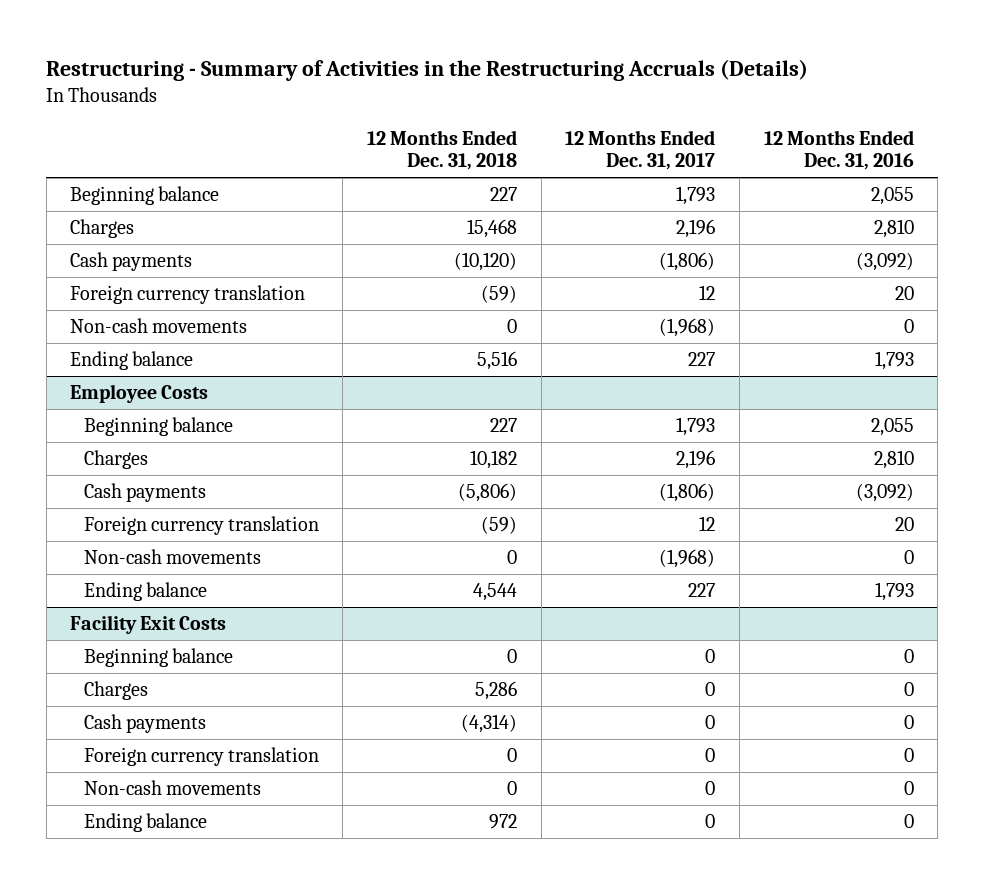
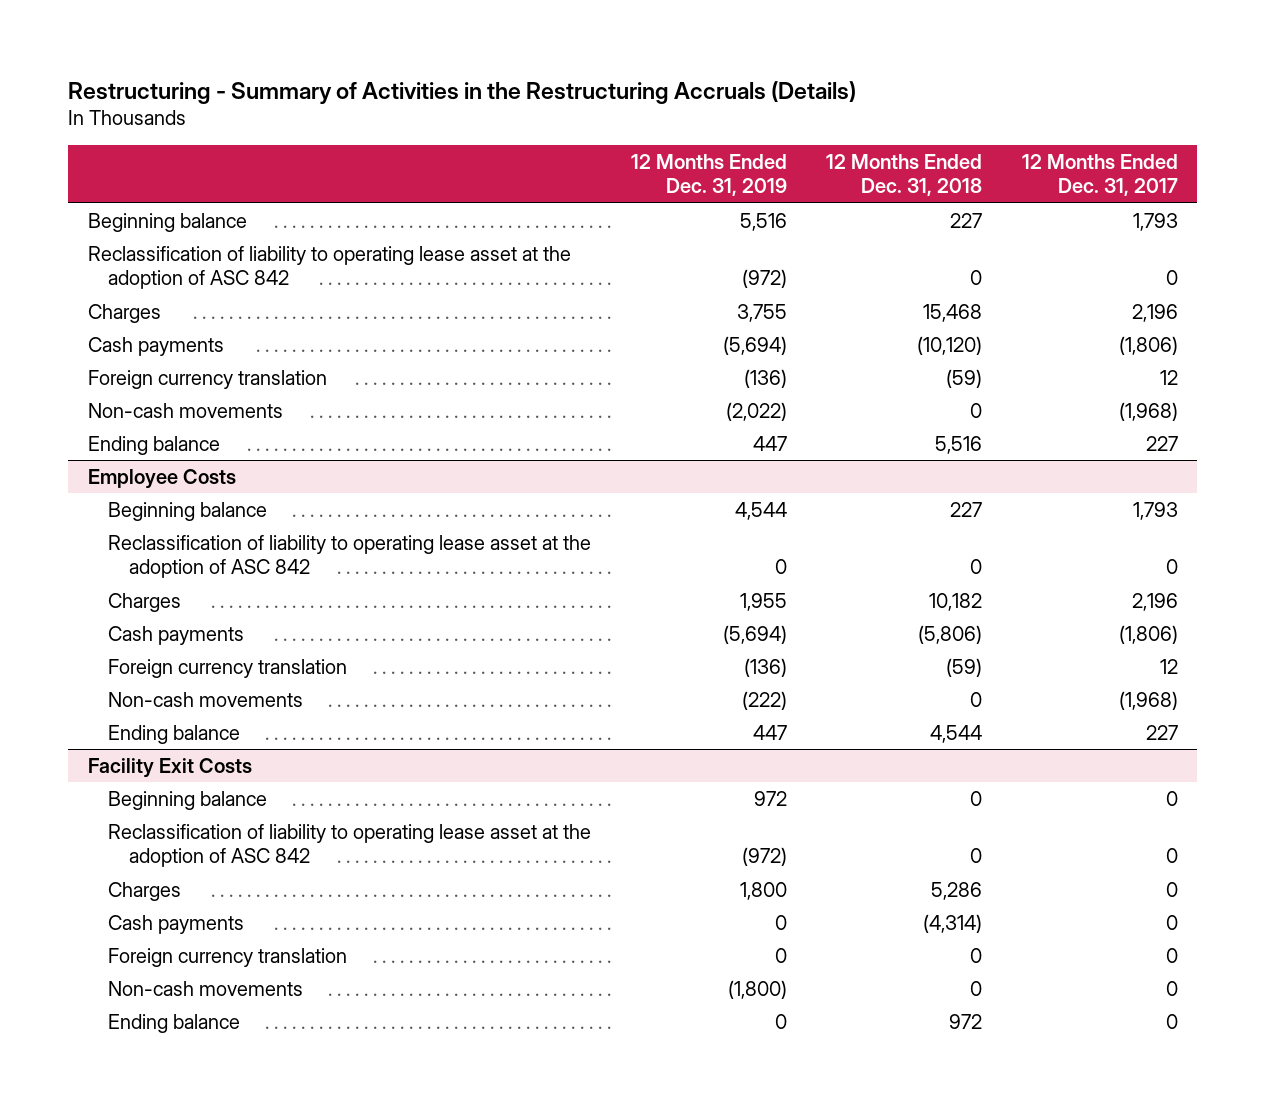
- | 12 Months Ended Dec. 31, 2018 | 12 Months Ended Dec. 31, 2017 | 12 Months Ended Dec. 31, 2016
+ | 12 Months Ended Dec. 31, 2019 | 12 Months Ended Dec. 31, 2018 | 12 Months Ended Dec. 31, 2017
+ Reclassification of liability to operating lease asset at the adoption of ASC 842 | (972) | 0 | 0
@ Employee Costs
+ Reclassification of liability to operating lease asset at the adoption of ASC 842 | 0 | 0 | 0
@ Facility Exit Costs
+ Reclassification of liability to operating lease asset at the adoption of ASC 842 | (972) | 0 | 0

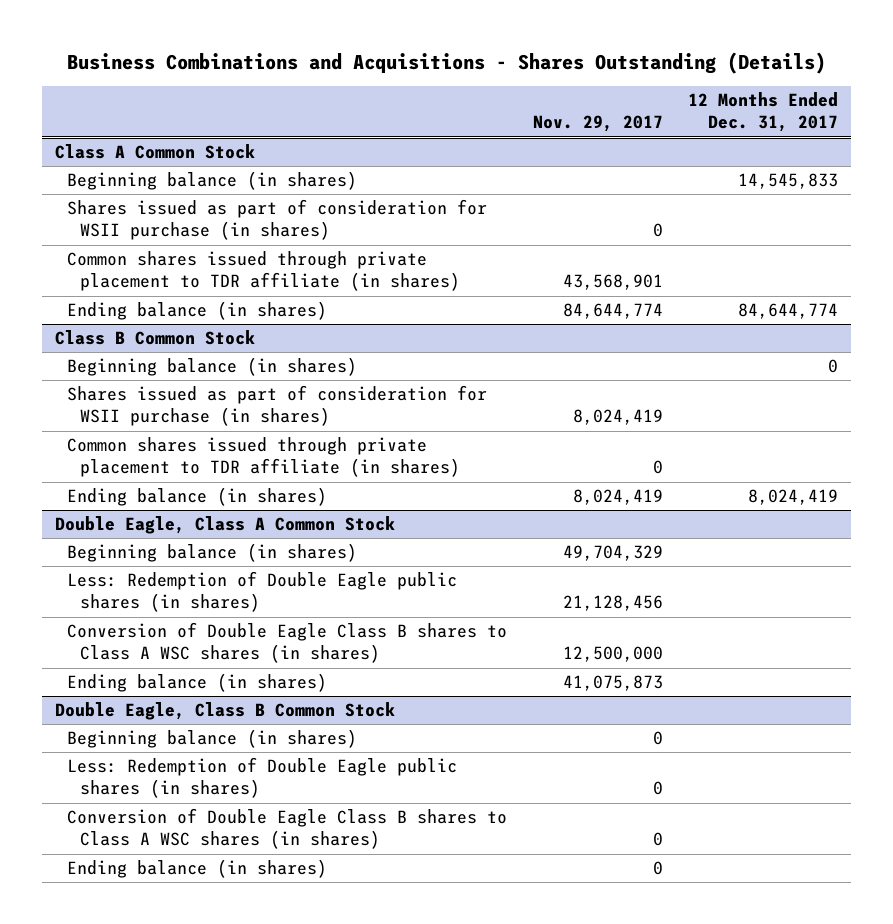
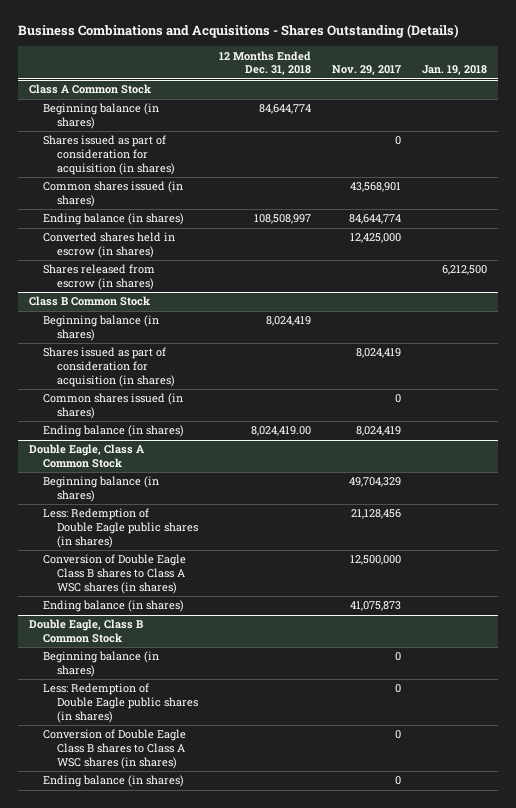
- | Nov. 29, 2017 | 12 Months Ended Dec. 31, 2017
+ | 12 Months Ended Dec. 31, 2018 | Nov. 29, 2017 | Jan. 19, 2018
@ Class A Common Stock
- Shares issued as part of consideration for WSII purchase (in shares) | 0 |
- Common shares issued through private placement to TDR affiliate (in shares) | 43,568,901 |
+ Shares issued as part of consideration for acquisition (in shares) | | 0 |
+ Common shares issued (in shares) | | 43,568,901 |
+ Converted shares held in escrow (in shares) | | 12,425,000 |
+ Shares released from escrow (in shares) | | | 6,212,500
@ Class B Common Stock
- Shares issued as part of consideration for WSII purchase (in shares) | 8,024,419 |
- Common shares issued through private placement to TDR affiliate (in shares) | 0 |
+ Shares issued as part of consideration for acquisition (in shares) | | 8,024,419 |
+ Common shares issued (in shares) | | 0 |

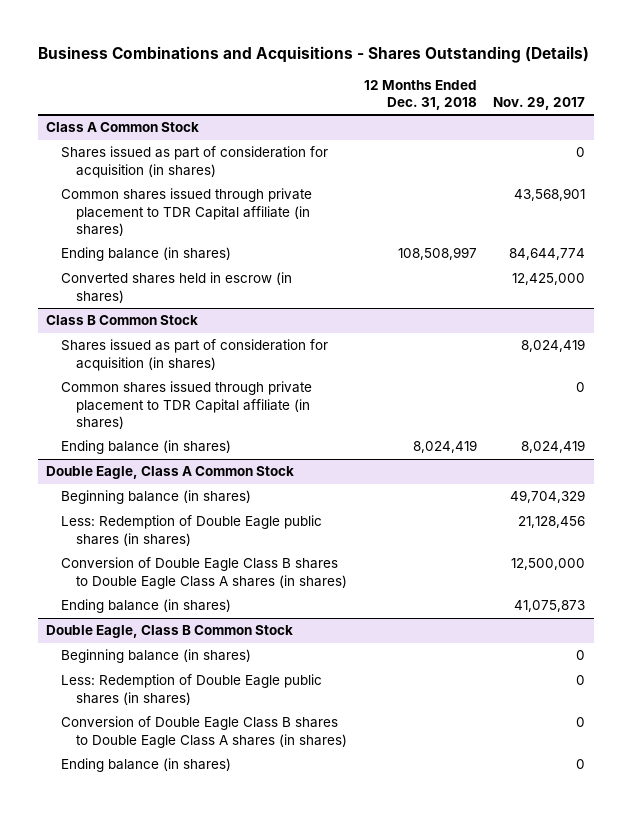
- | 12 Months Ended Dec. 31, 2018 | Nov. 29, 2017 | Jan. 19, 2018
+ | 12 Months Ended Dec. 31, 2018 | Nov. 29, 2017
@ Class A Common Stock
- Beginning balance (in shares) | 84,644,774 | |
- Common shares issued (in shares) | | 43,568,901 |
+ Common shares issued through private placement to TDR Capital affiliate (in shares) | | 43,568,901
- Shares released from escrow (in shares) | | | 6,212,500
@ Class B Common Stock
- Beginning balance (in shares) | 8,024,419 | |
- Common shares issued (in shares) | | 0 |
- Ending balance (in shares) | 8,024,419.00 | 8,024,419 |
+ Common shares issued through private placement to TDR Capital affiliate (in shares) | | 0
+ Ending balance (in shares) | 8,024,419 | 8,024,419
@ Double Eagle, Class A Common Stock
- Conversion of Double Eagle Class B shares to Class A WSC shares (in shares) | | 12,500,000 |
+ Conversion of Double Eagle Class B shares to Double Eagle Class A shares (in shares) | | 12,500,000
@ Double Eagle, Class B Common Stock
- Conversion of Double Eagle Class B shares to Class A WSC shares (in shares) | | 0 |
+ Conversion of Double Eagle Class B shares to Double Eagle Class A shares (in shares) | | 0

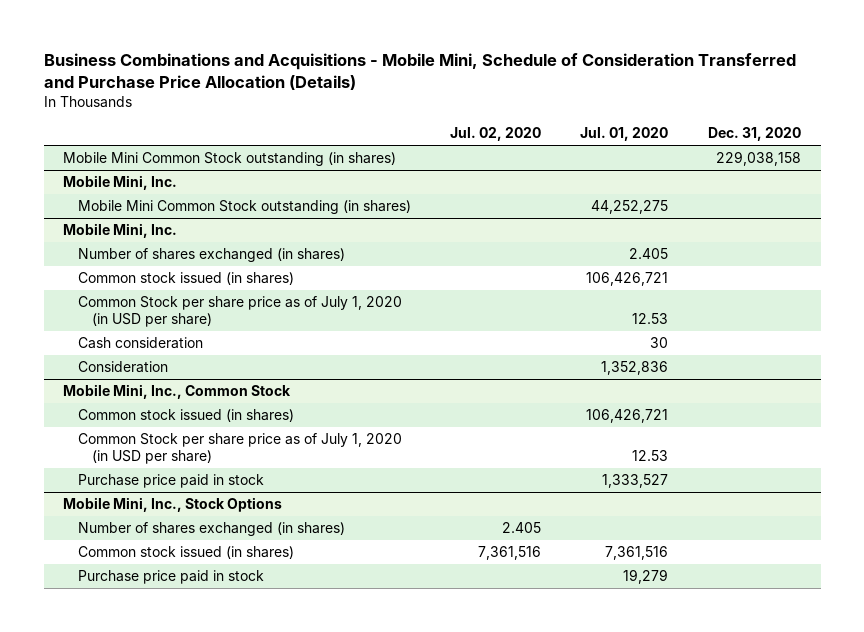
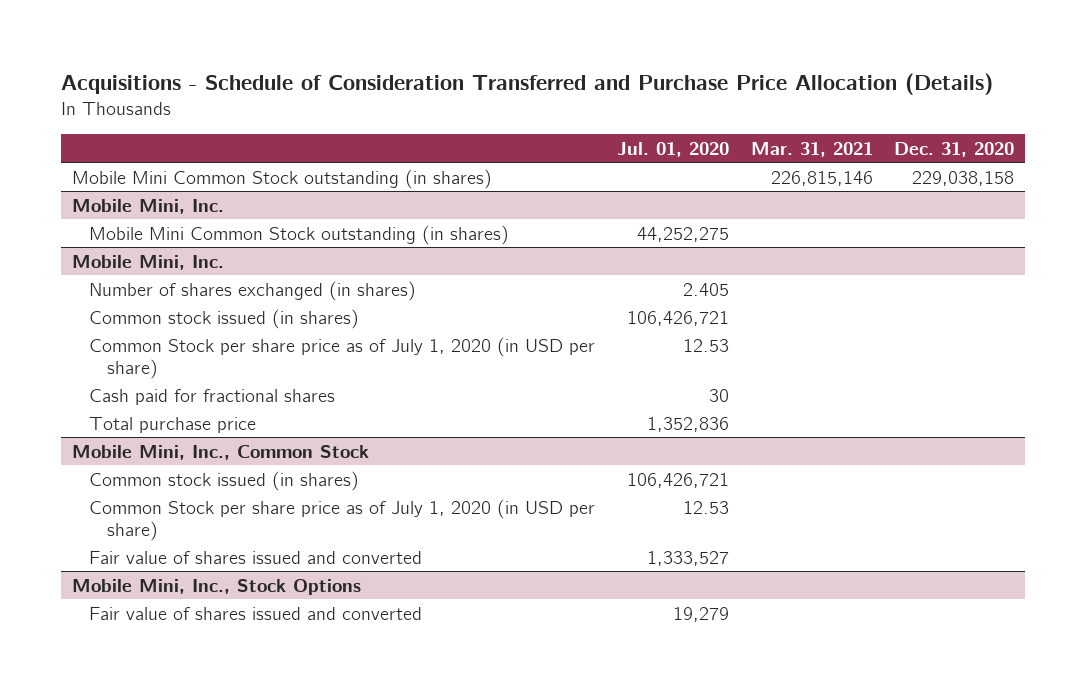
- Business Combinations and Acquisitions - Mobile Mini, Schedule of Consideration Transferred and Purchase Price Allocation (Details)
+ Acquisitions - Schedule of Consideration Transferred and Purchase Price Allocation (Details)
- | Jul. 02, 2020 | Jul. 01, 2020 | Dec. 31, 2020
+ | Jul. 01, 2020 | Mar. 31, 2021 | Dec. 31, 2020
@ Mobile Mini, Inc.
- Cash consideration | | 30 |
- Consideration | | 1,352,836 |
+ Cash paid for fractional shares | 30 | |
+ Total purchase price | 1,352,836 | |
@ Mobile Mini, Inc., Common Stock
- Purchase price paid in stock | | 1,333,527 |
+ Fair value of shares issued and converted | 1,333,527 | |
@ Mobile Mini, Inc., Stock Options
- Number of shares exchanged (in shares) | 2.405 | |
- Common stock issued (in shares) | 7,361,516 | 7,361,516 |
- Purchase price paid in stock | | 19,279 |
+ Fair value of shares issued and converted | 19,279 | |

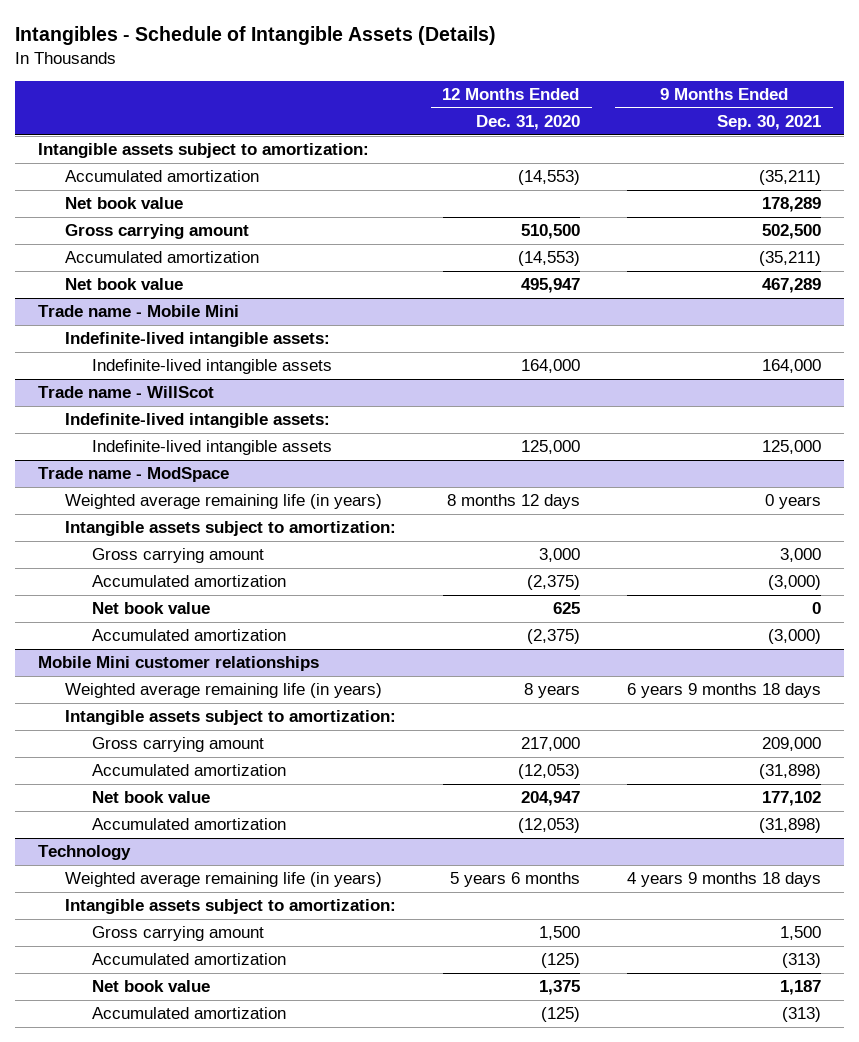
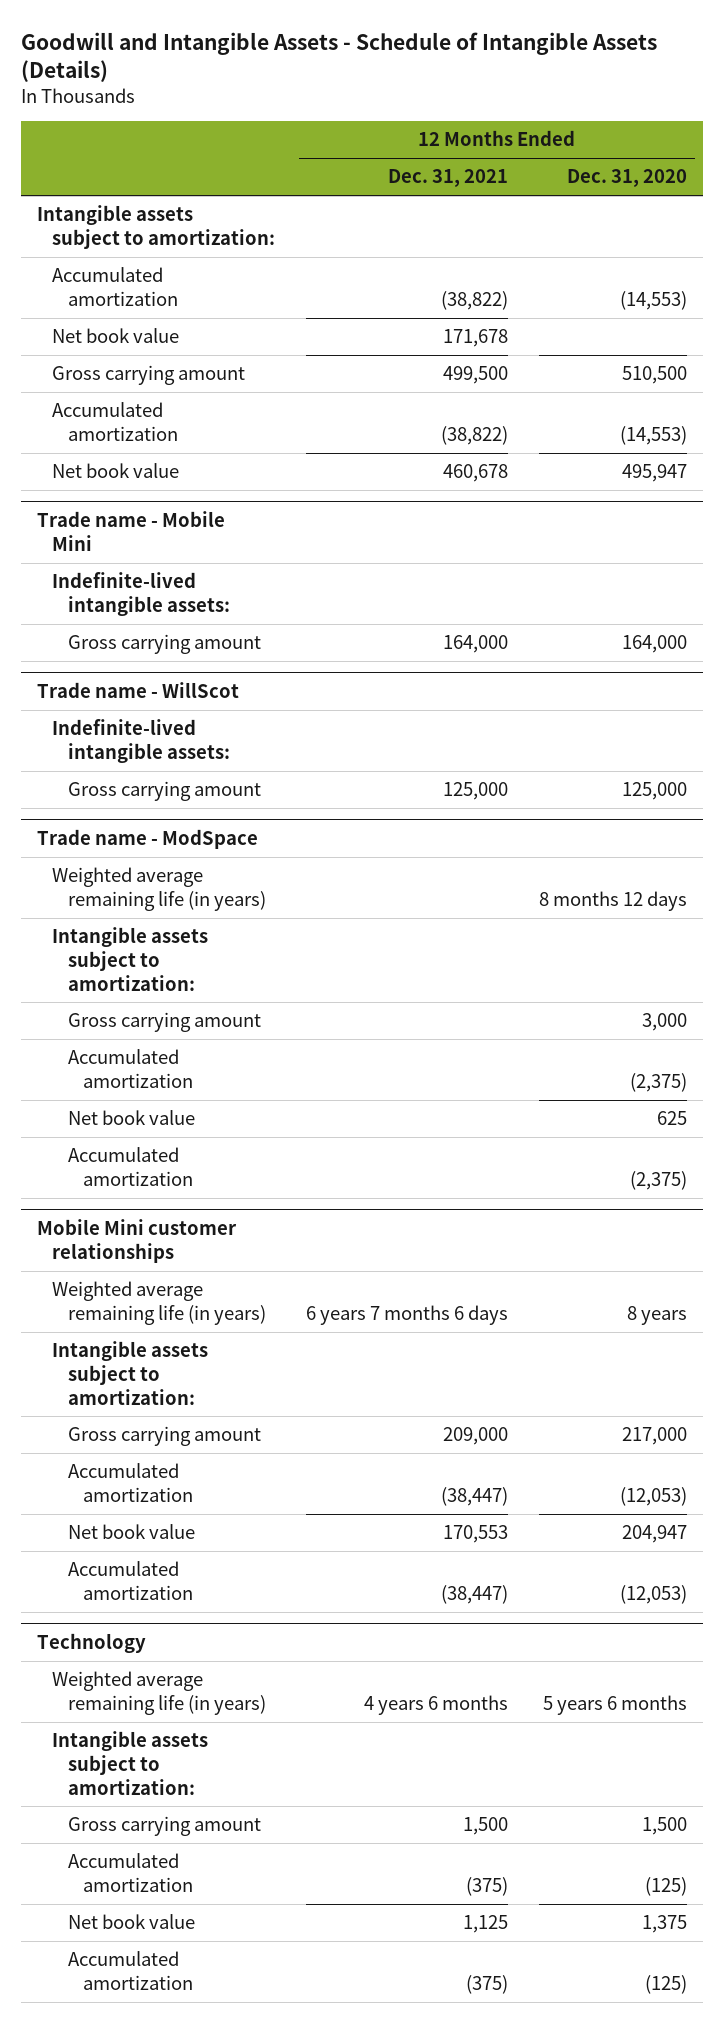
- Intangibles - Schedule of Intangible Assets (Details)
+ Goodwill and Intangible Assets - Schedule of Intangible Assets (Details)
- | 12 Months Ended Dec. 31, 2020 | 9 Months Ended Sep. 30, 2021
+ | 12 Months Ended Dec. 31, 2021 | 12 Months Ended Dec. 31, 2020
@ Trade name - Mobile Mini
- Indefinite-lived intangible assets | 164,000 | 164,000
+ Gross carrying amount | 164,000 | 164,000
@ Trade name - WillScot
- Indefinite-lived intangible assets | 125,000 | 125,000
+ Gross carrying amount | 125,000 | 125,000

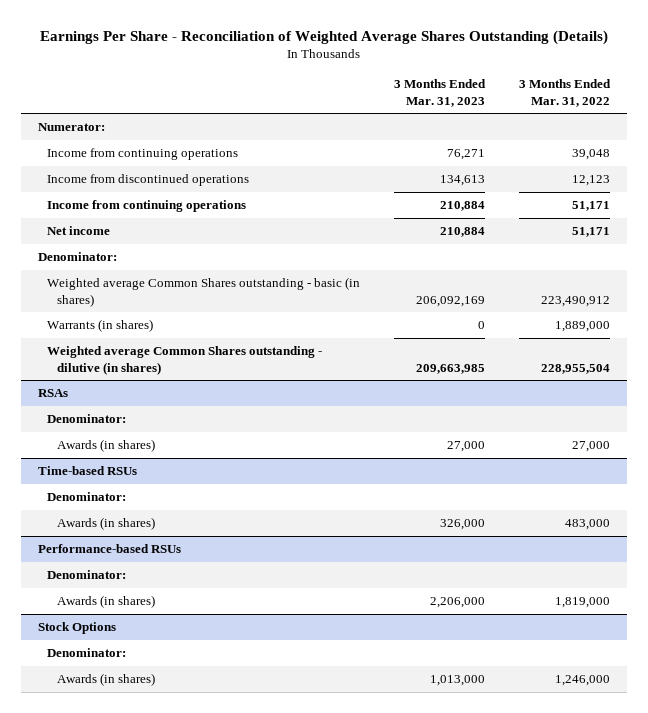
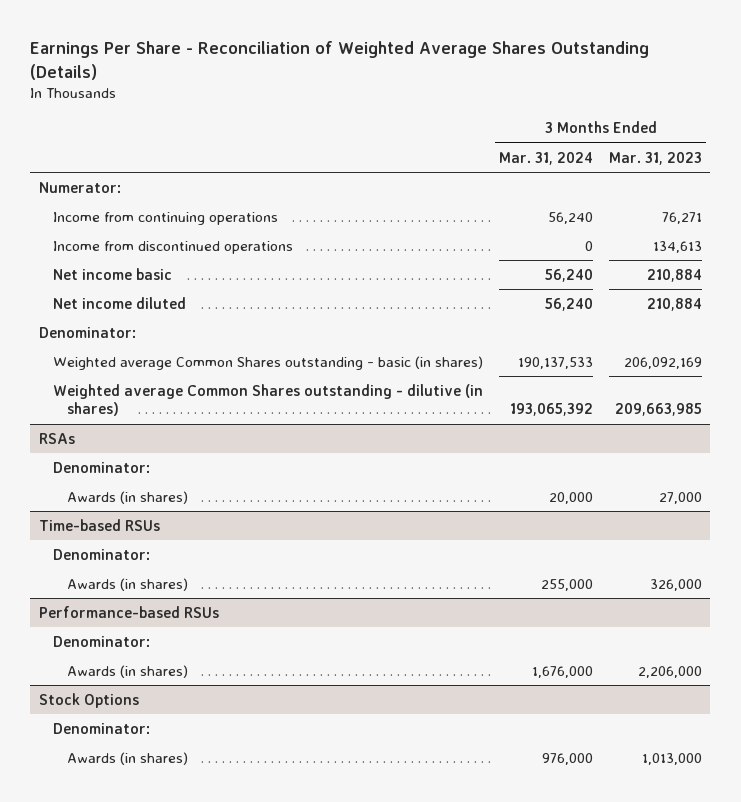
- | 3 Months Ended Mar. 31, 2023 | 3 Months Ended Mar. 31, 2022
+ | 3 Months Ended Mar. 31, 2024 | 3 Months Ended Mar. 31, 2023
- Income from continuing operations | 210,884 | 51,171
- Net income | 210,884 | 51,171
+ Net income basic | 56,240 | 210,884
+ Net income diluted | 56,240 | 210,884
- Warrants (in shares) | 0 | 1,889,000

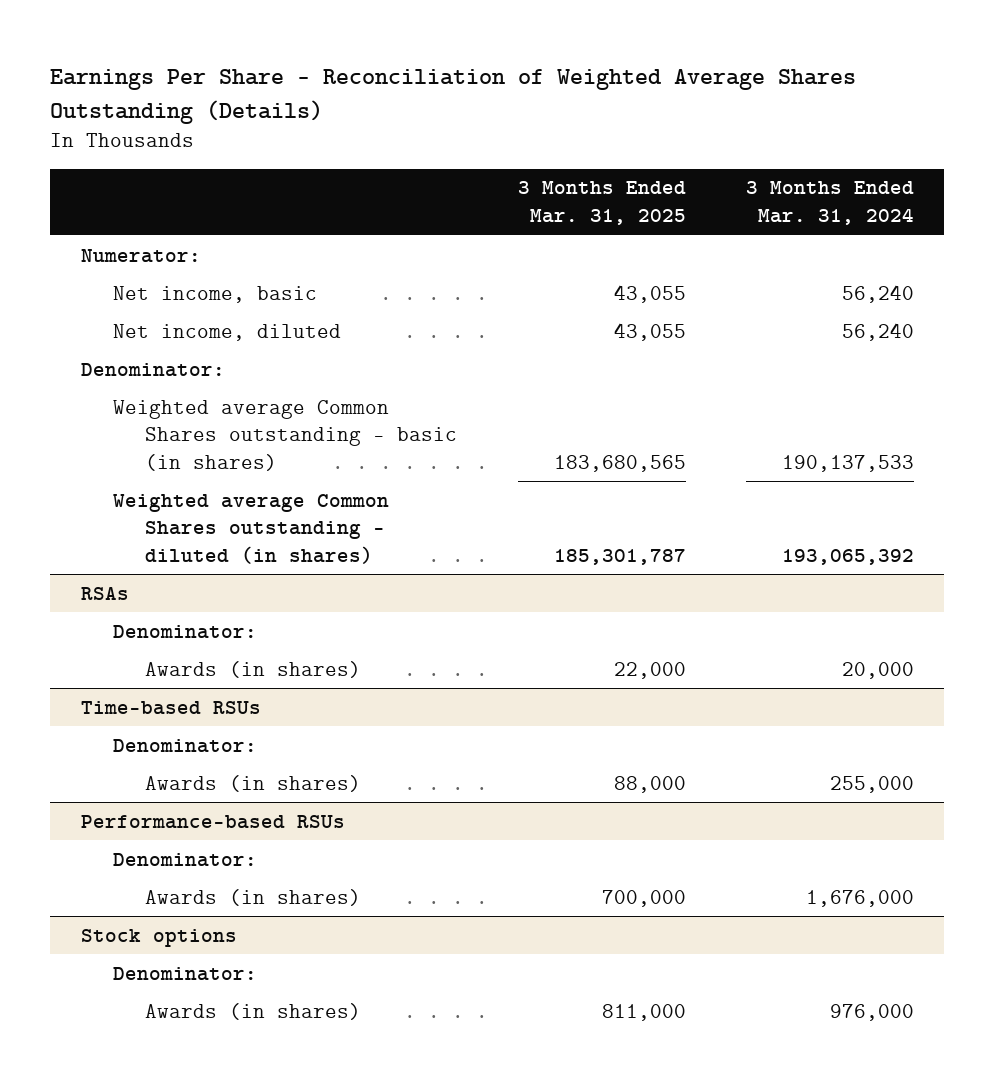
- | 3 Months Ended Mar. 31, 2024 | 3 Months Ended Mar. 31, 2023
+ | 3 Months Ended Mar. 31, 2025 | 3 Months Ended Mar. 31, 2024
- Income from continuing operations | 56,240 | 76,271
- Income from discontinued operations | 0 | 134,613
- Net income basic | 56,240 | 210,884
- Net income diluted | 56,240 | 210,884
+ Net income, basic | 43,055 | 56,240
+ Net income, diluted | 43,055 | 56,240
- Weighted average Common Shares outstanding - dilutive (in shares) | 193,065,392 | 209,663,985
+ Weighted average Common Shares outstanding - diluted (in shares) | 185,301,787 | 193,065,392
- Stock Options
+ Stock options

